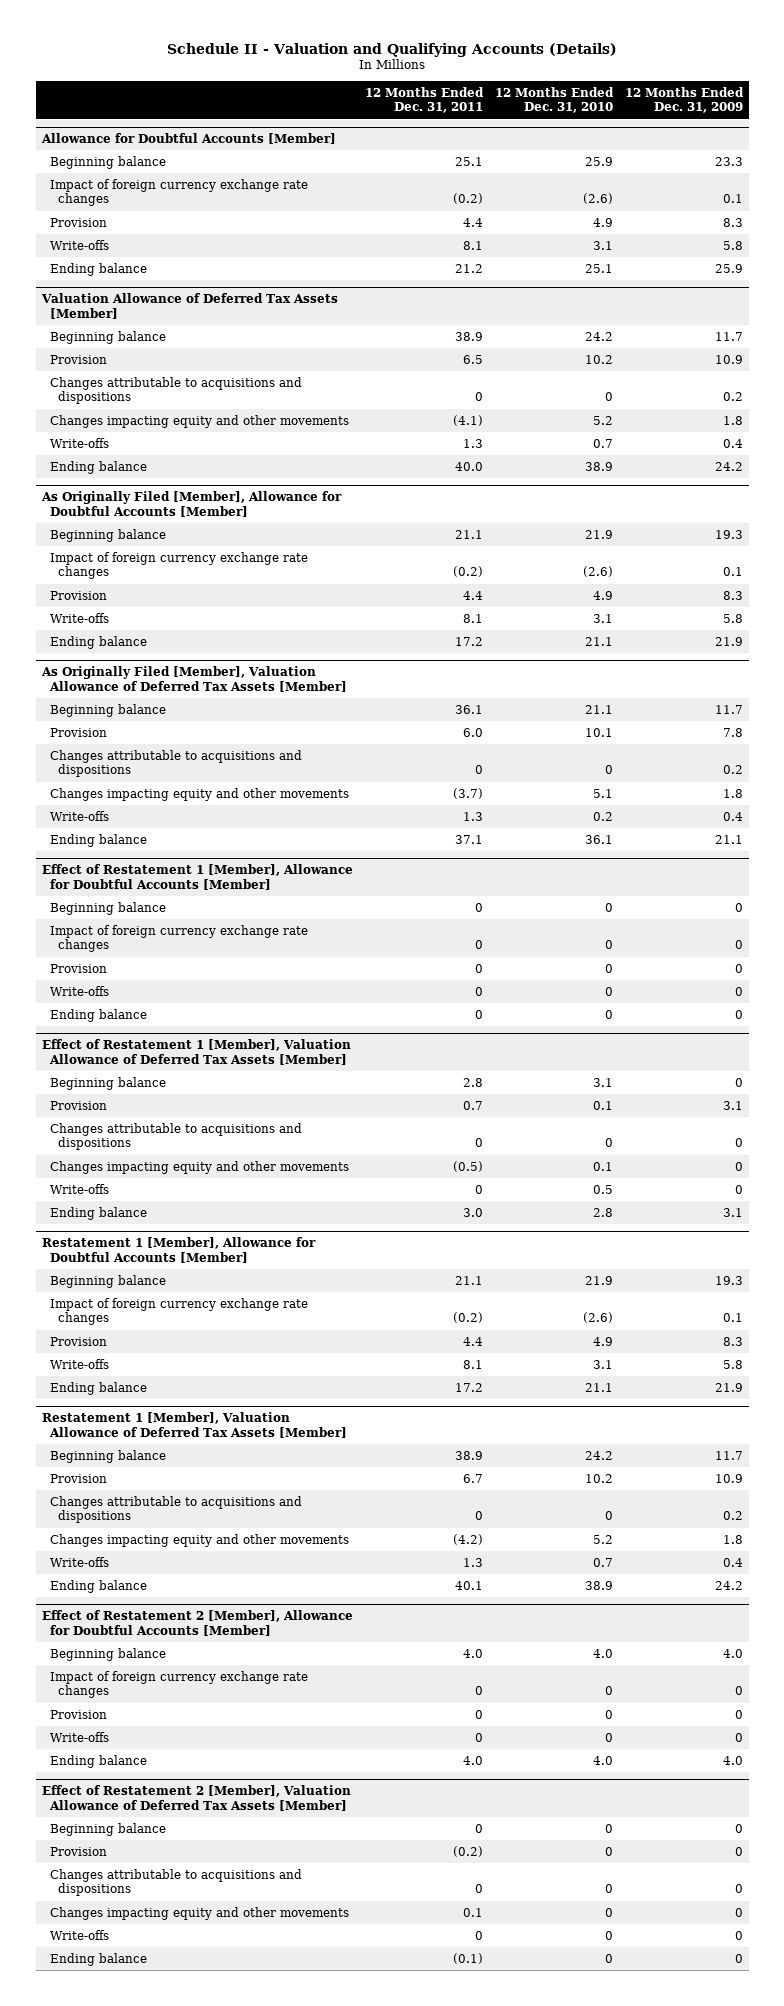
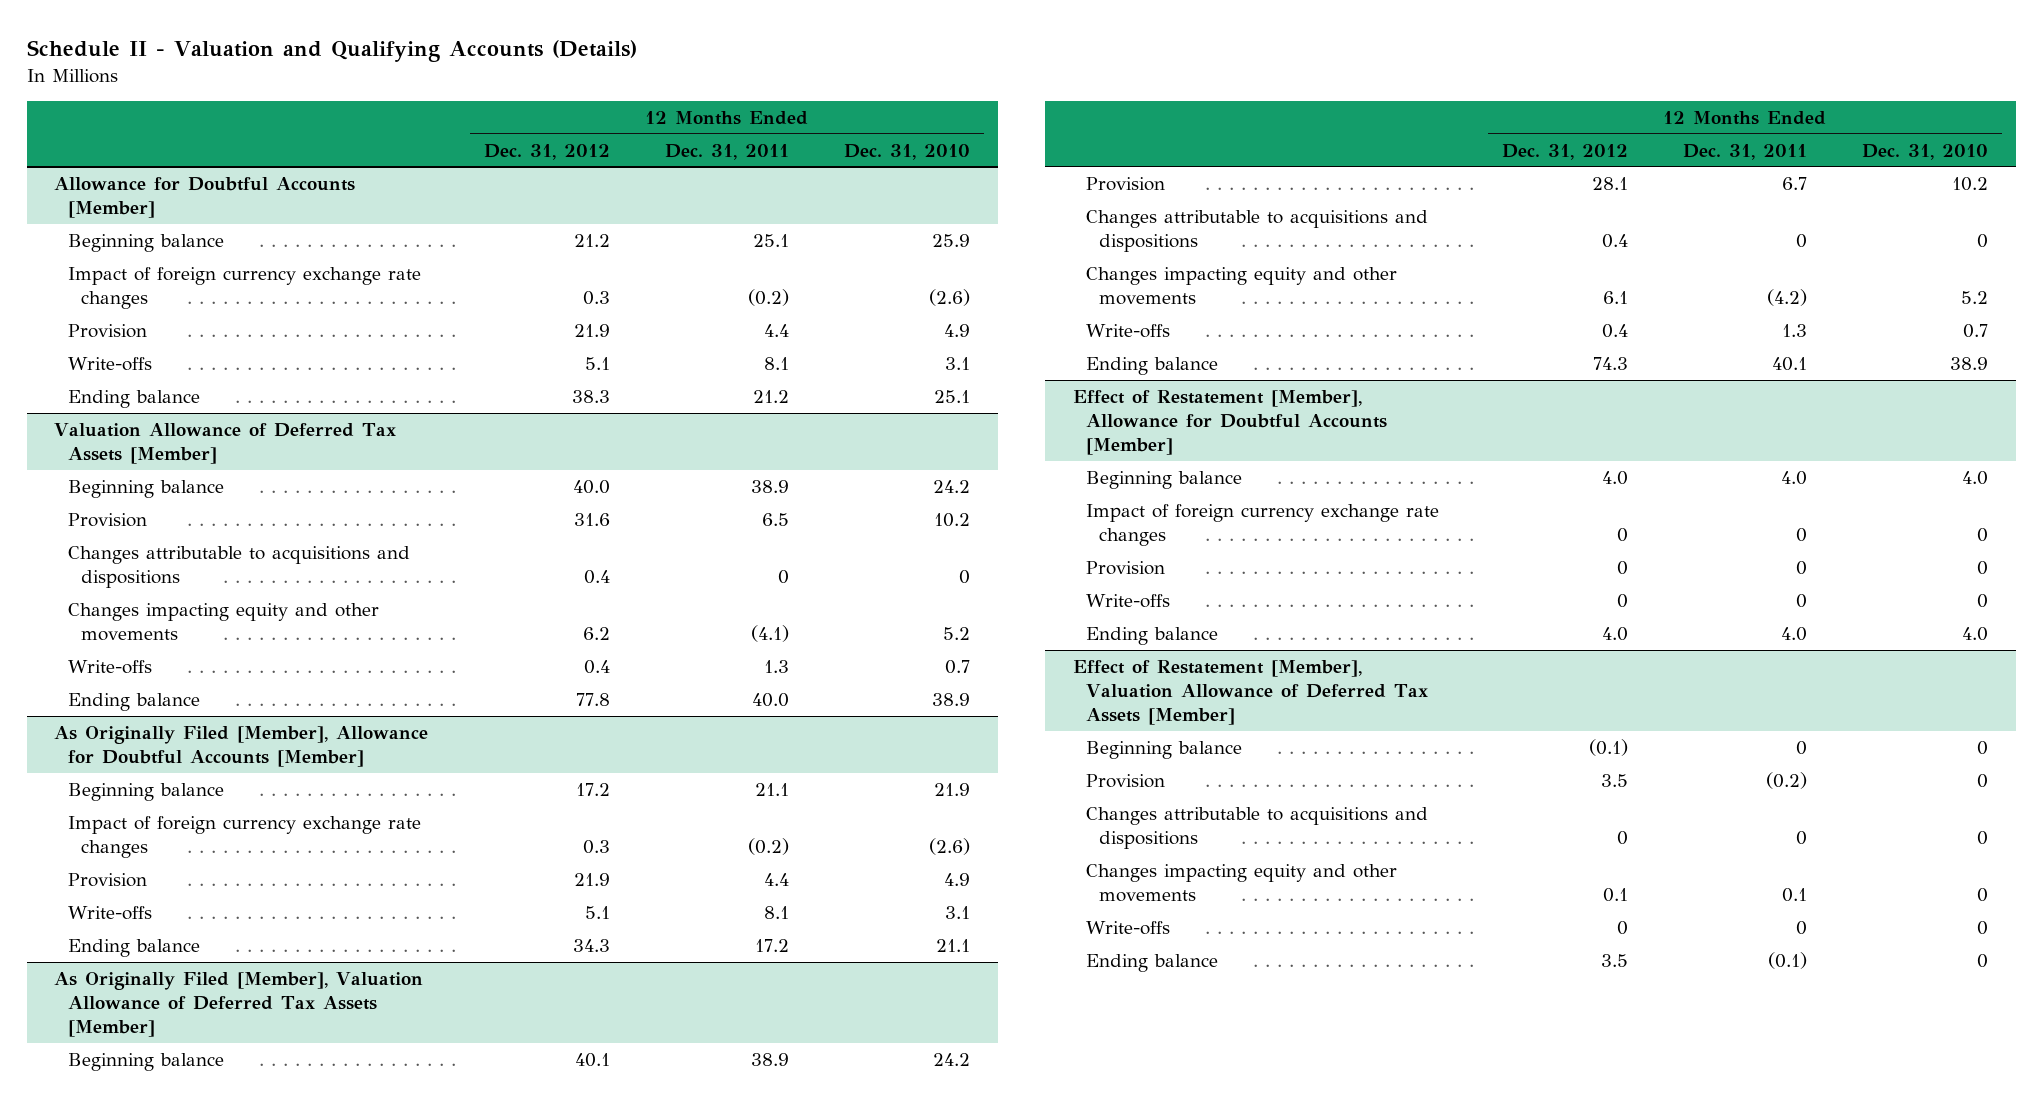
- | 12 Months Ended Dec. 31, 2011 | 12 Months Ended Dec. 31, 2010 | 12 Months Ended Dec. 31, 2009
+ | 12 Months Ended Dec. 31, 2012 | 12 Months Ended Dec. 31, 2011 | 12 Months Ended Dec. 31, 2010
@ As Originally Filed [Member], Valuation Allowance of Deferred Tax Assets [Member]
- Beginning balance | 36.1 | 21.1 | 11.7
- Provision | 6.0 | 10.1 | 7.8
- Changes attributable to acquisitions and dispositions | 0 | 0 | 0.2
- Changes impacting equity and other movements | (3.7) | 5.1 | 1.8
- Write-offs | 1.3 | 0.2 | 0.4
- Ending balance | 37.1 | 36.1 | 21.1
- Effect of Restatement 1 [Member], Allowance for Doubtful Accounts [Member]
- Beginning balance | 0 | 0 | 0
- Impact of foreign currency exchange rate changes | 0 | 0 | 0
- Provision | 0 | 0 | 0
- Write-offs | 0 | 0 | 0
- Ending balance | 0 | 0 | 0
- Effect of Restatement 1 [Member], Valuation Allowance of Deferred Tax Assets [Member]
- Beginning balance | 2.8 | 3.1 | 0
- Provision | 0.7 | 0.1 | 3.1
- Changes attributable to acquisitions and dispositions | 0 | 0 | 0
- Changes impacting equity and other movements | (0.5) | 0.1 | 0
- Write-offs | 0 | 0.5 | 0
- Ending balance | 3.0 | 2.8 | 3.1
- Restatement 1 [Member], Allowance for Doubtful Accounts [Member]
- Beginning balance | 21.1 | 21.9 | 19.3
- Impact of foreign currency exchange rate changes | (0.2) | (2.6) | 0.1
- Provision | 4.4 | 4.9 | 8.3
- Write-offs | 8.1 | 3.1 | 5.8
- Ending balance | 17.2 | 21.1 | 21.9
- Restatement 1 [Member], Valuation Allowance of Deferred Tax Assets [Member]
- Effect of Restatement 2 [Member], Allowance for Doubtful Accounts [Member]
+ Effect of Restatement [Member], Allowance for Doubtful Accounts [Member]
- Effect of Restatement 2 [Member], Valuation Allowance of Deferred Tax Assets [Member]
+ Effect of Restatement [Member], Valuation Allowance of Deferred Tax Assets [Member]

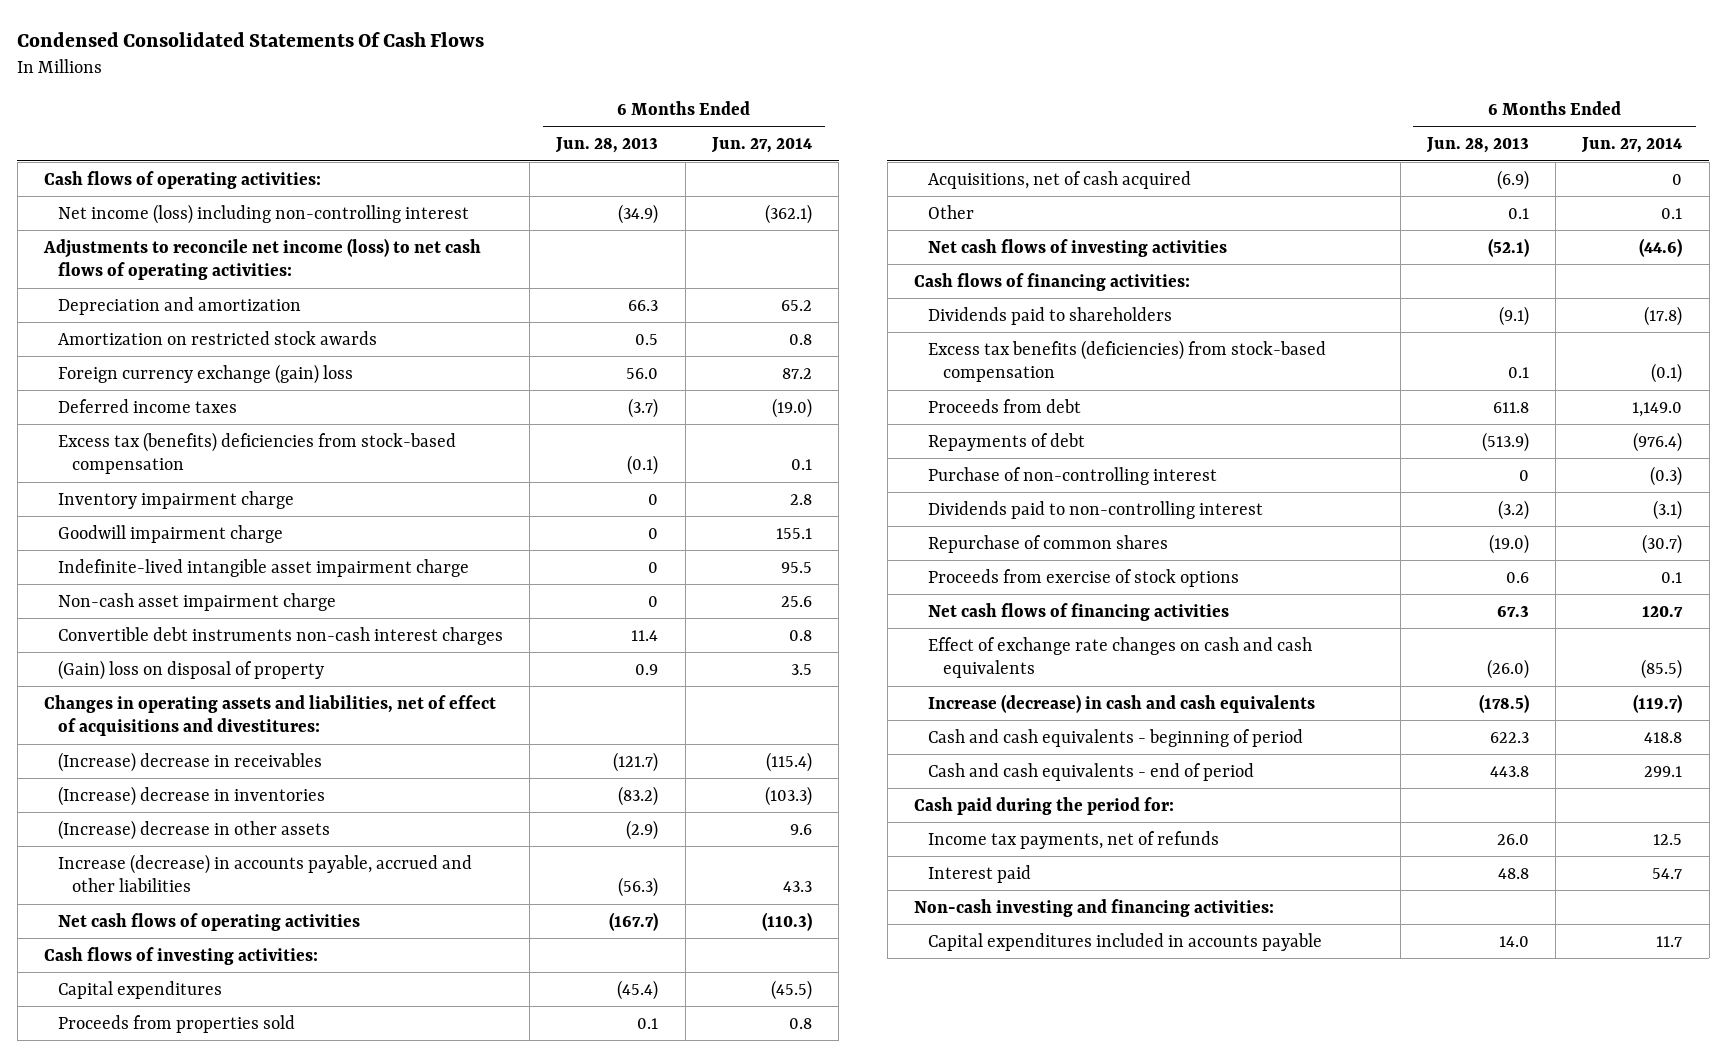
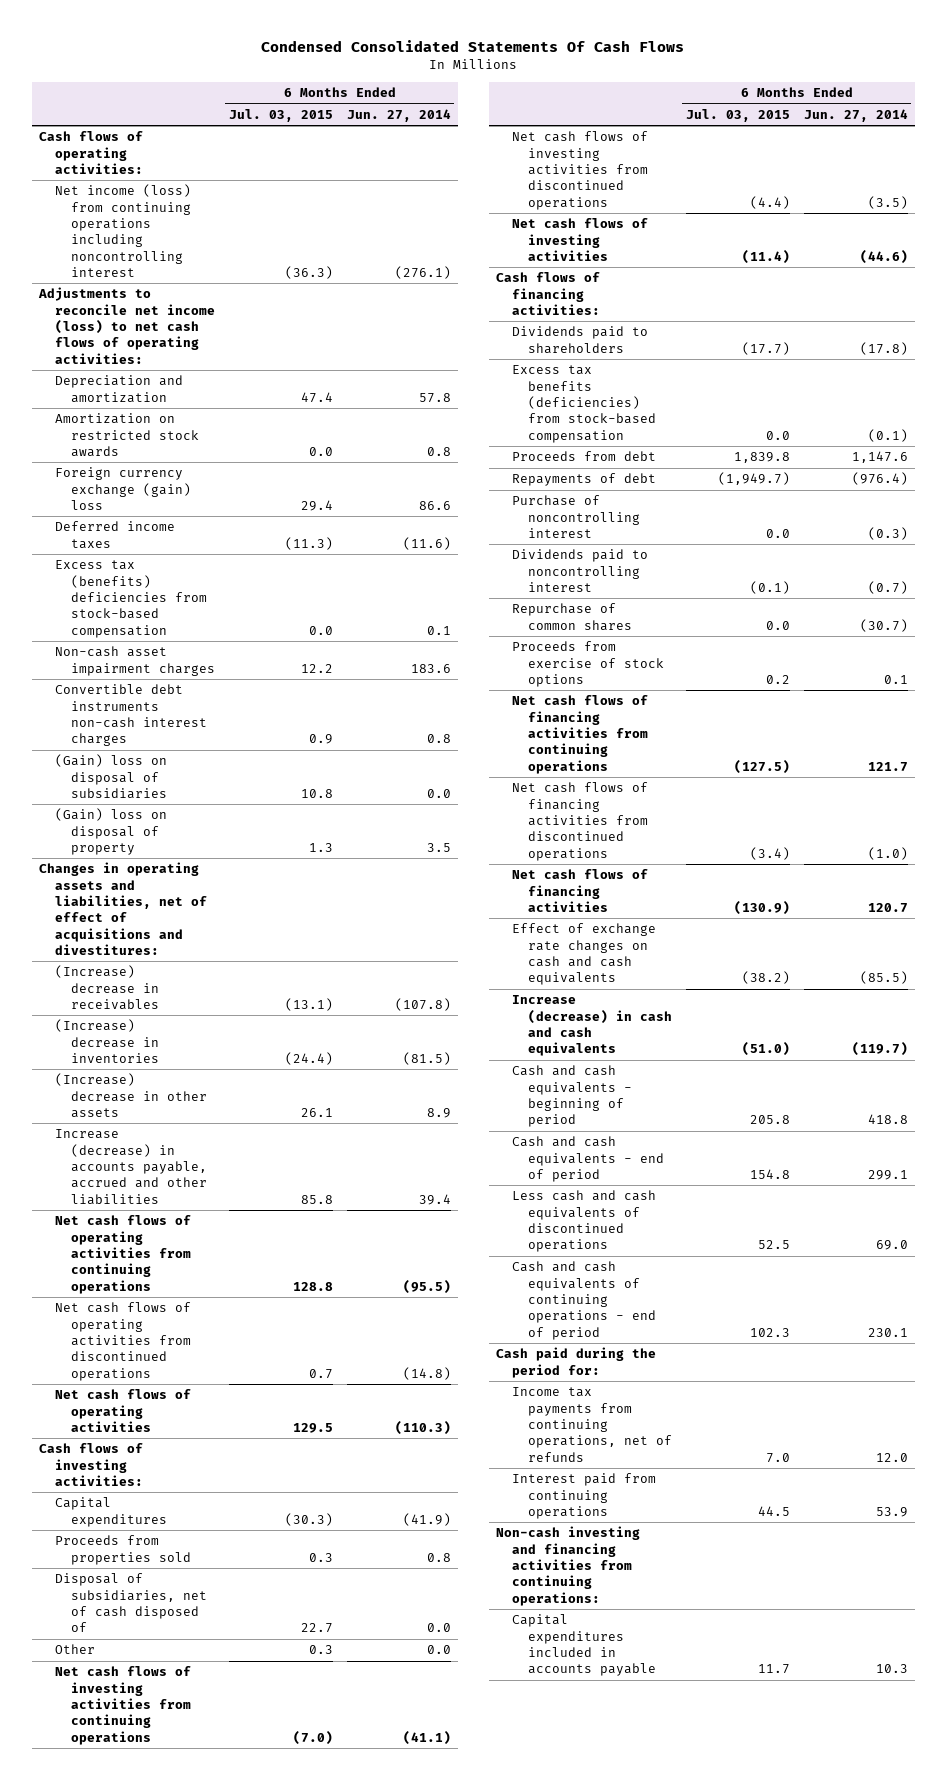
- | 6 Months Ended Jun. 28, 2013 | 6 Months Ended Jun. 27, 2014
+ | 6 Months Ended Jul. 03, 2015 | 6 Months Ended Jun. 27, 2014
- Net income (loss) including non-controlling interest | (34.9) | (362.1)
+ Net income (loss) from continuing operations including noncontrolling interest | (36.3) | (276.1)
- Depreciation and amortization | 66.3 | 65.2
+ Depreciation and amortization | 47.4 | 57.8
- Foreign currency exchange (gain) loss | 56.0 | 87.2
- Deferred income taxes | (3.7) | (19.0)
+ Foreign currency exchange (gain) loss | 29.4 | 86.6
+ Deferred income taxes | (11.3) | (11.6)
- Inventory impairment charge | 0 | 2.8
- Goodwill impairment charge | 0 | 155.1
- Indefinite-lived intangible asset impairment charge | 0 | 95.5
- Non-cash asset impairment charge | 0 | 25.6
+ Non-cash asset impairment charges | 12.2 | 183.6
+ (Gain) loss on disposal of subsidiaries | 10.8 | 0.0
- (Increase) decrease in receivables | (121.7) | (115.4)
- (Increase) decrease in inventories | (83.2) | (103.3)
- (Increase) decrease in other assets | (2.9) | 9.6
- Increase (decrease) in accounts payable, accrued and other liabilities | (56.3) | 43.3
+ (Increase) decrease in receivables | (13.1) | (107.8)
+ (Increase) decrease in inventories | (24.4) | (81.5)
+ (Increase) decrease in other assets | 26.1 | 8.9
+ Increase (decrease) in accounts payable, accrued and other liabilities | 85.8 | 39.4
+ Net cash flows of operating activities from continuing operations | 128.8 | (95.5)
+ Net cash flows of operating activities from discontinued operations | 0.7 | (14.8)
- Capital expenditures | (45.4) | (45.5)
+ Capital expenditures | (30.3) | (41.9)
- Acquisitions, net of cash acquired | (6.9) | 0
- Other | 0.1 | 0.1
+ Disposal of subsidiaries, net of cash disposed of | 22.7 | 0.0
+ Other | 0.3 | 0.0
+ Net cash flows of investing activities from continuing operations | (7.0) | (41.1)
+ Net cash flows of investing activities from discontinued operations | (4.4) | (3.5)
- Proceeds from debt | 611.8 | 1,149.0
+ Proceeds from debt | 1,839.8 | 1,147.6
- Purchase of non-controlling interest | 0 | (0.3)
- Dividends paid to non-controlling interest | (3.2) | (3.1)
+ Purchase of noncontrolling interest | 0.0 | (0.3)
+ Dividends paid to noncontrolling interest | (0.1) | (0.7)
+ Net cash flows of financing activities from continuing operations | (127.5) | 121.7
+ Net cash flows of financing activities from discontinued operations | (3.4) | (1.0)
+ Less cash and cash equivalents of discontinued operations | 52.5 | 69.0
+ Cash and cash equivalents of continuing operations - end of period | 102.3 | 230.1
- Income tax payments, net of refunds | 26.0 | 12.5
- Interest paid | 48.8 | 54.7
- Non-cash investing and financing activities:
- Capital expenditures included in accounts payable | 14.0 | 11.7
+ Income tax payments from continuing operations, net of refunds | 7.0 | 12.0
+ Interest paid from continuing operations | 44.5 | 53.9
+ Non-cash investing and financing activities from continuing operations:
+ Capital expenditures included in accounts payable | 11.7 | 10.3

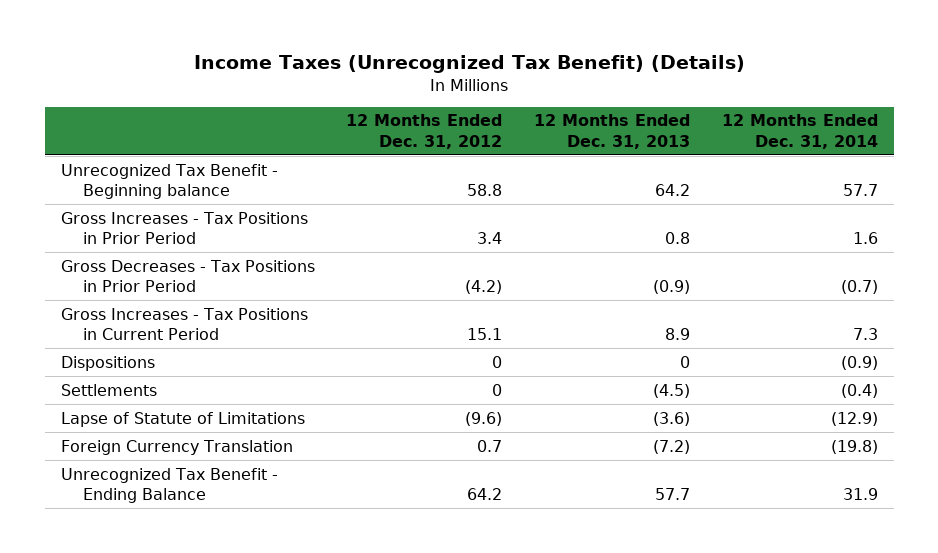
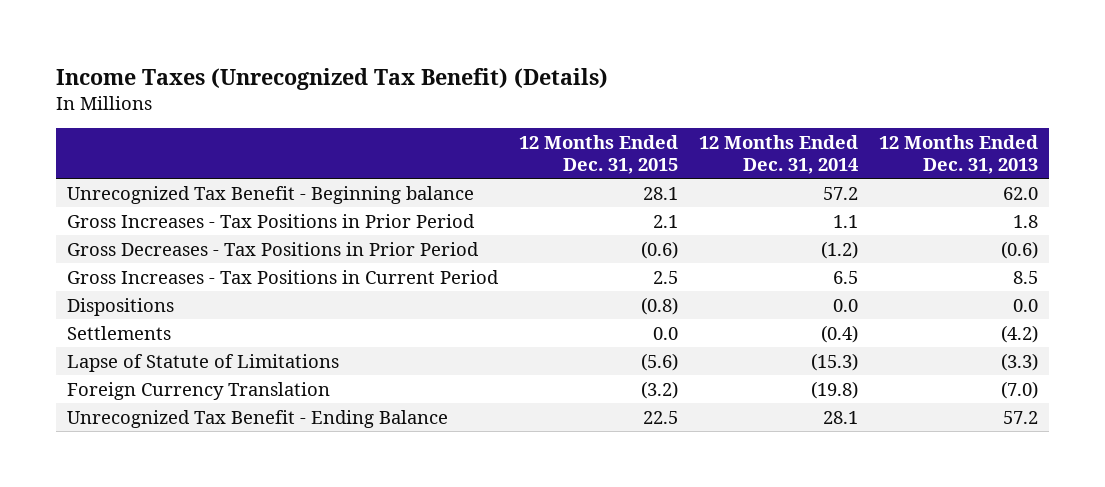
- | 12 Months Ended Dec. 31, 2012 | 12 Months Ended Dec. 31, 2013 | 12 Months Ended Dec. 31, 2014
+ | 12 Months Ended Dec. 31, 2015 | 12 Months Ended Dec. 31, 2014 | 12 Months Ended Dec. 31, 2013
- Unrecognized Tax Benefit - Beginning balance | 58.8 | 64.2 | 57.7
- Gross Increases - Tax Positions in Prior Period | 3.4 | 0.8 | 1.6
- Gross Decreases - Tax Positions in Prior Period | (4.2) | (0.9) | (0.7)
- Gross Increases - Tax Positions in Current Period | 15.1 | 8.9 | 7.3
- Dispositions | 0 | 0 | (0.9)
- Settlements | 0 | (4.5) | (0.4)
- Lapse of Statute of Limitations | (9.6) | (3.6) | (12.9)
- Foreign Currency Translation | 0.7 | (7.2) | (19.8)
- Unrecognized Tax Benefit - Ending Balance | 64.2 | 57.7 | 31.9
+ Unrecognized Tax Benefit - Beginning balance | 28.1 | 57.2 | 62.0
+ Gross Increases - Tax Positions in Prior Period | 2.1 | 1.1 | 1.8
+ Gross Decreases - Tax Positions in Prior Period | (0.6) | (1.2) | (0.6)
+ Gross Increases - Tax Positions in Current Period | 2.5 | 6.5 | 8.5
+ Dispositions | (0.8) | 0.0 | 0.0
+ Settlements | 0.0 | (0.4) | (4.2)
+ Lapse of Statute of Limitations | (5.6) | (15.3) | (3.3)
+ Foreign Currency Translation | (3.2) | (19.8) | (7.0)
+ Unrecognized Tax Benefit - Ending Balance | 22.5 | 28.1 | 57.2

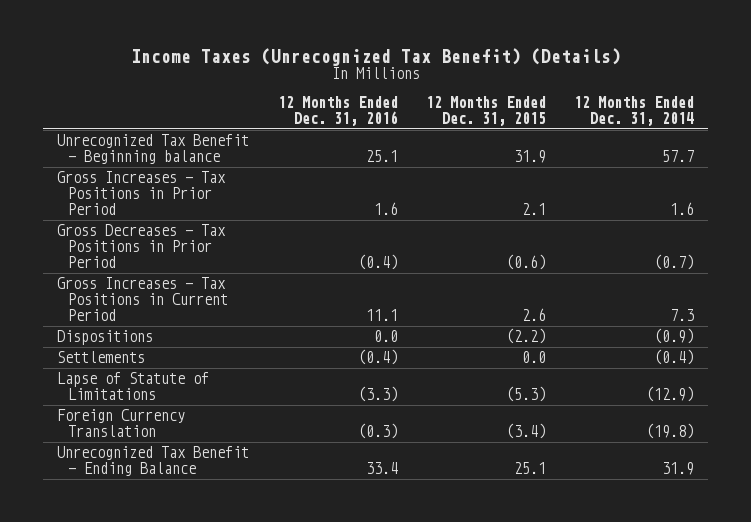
- | 12 Months Ended Dec. 31, 2015 | 12 Months Ended Dec. 31, 2014 | 12 Months Ended Dec. 31, 2013
+ | 12 Months Ended Dec. 31, 2016 | 12 Months Ended Dec. 31, 2015 | 12 Months Ended Dec. 31, 2014
- Unrecognized Tax Benefit - Beginning balance | 28.1 | 57.2 | 62.0
- Gross Increases - Tax Positions in Prior Period | 2.1 | 1.1 | 1.8
- Gross Decreases - Tax Positions in Prior Period | (0.6) | (1.2) | (0.6)
- Gross Increases - Tax Positions in Current Period | 2.5 | 6.5 | 8.5
- Dispositions | (0.8) | 0.0 | 0.0
+ Unrecognized Tax Benefit - Beginning balance | 25.1 | 31.9 | 57.7
+ Gross Increases - Tax Positions in Prior Period | 1.6 | 2.1 | 1.6
+ Gross Decreases - Tax Positions in Prior Period | (0.4) | (0.6) | (0.7)
+ Gross Increases - Tax Positions in Current Period | 11.1 | 2.6 | 7.3
+ Dispositions | 0.0 | (2.2) | (0.9)
- Lapse of Statute of Limitations | (5.6) | (15.3) | (3.3)
- Foreign Currency Translation | (3.2) | (19.8) | (7.0)
- Unrecognized Tax Benefit - Ending Balance | 22.5 | 28.1 | 57.2
+ Lapse of Statute of Limitations | (3.3) | (5.3) | (12.9)
+ Foreign Currency Translation | (0.3) | (3.4) | (19.8)
+ Unrecognized Tax Benefit - Ending Balance | 33.4 | 25.1 | 31.9

